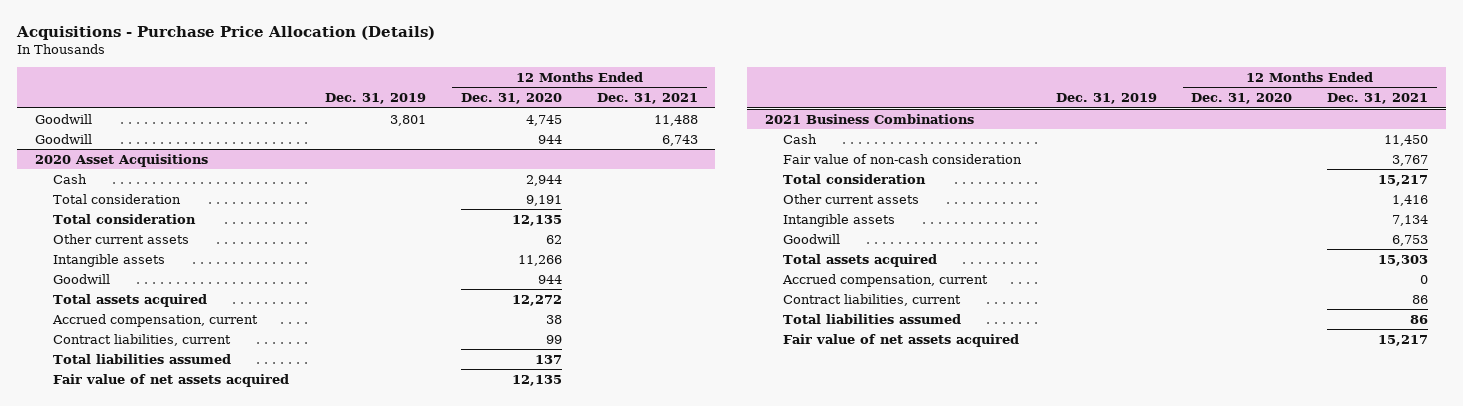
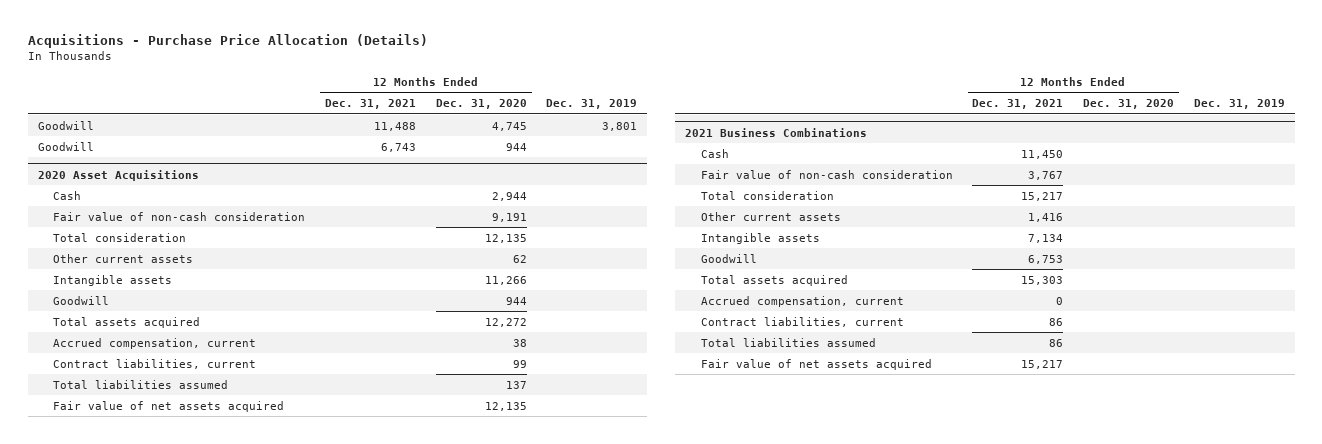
- | Dec. 31, 2019 | 12 Months Ended Dec. 31, 2020 | 12 Months Ended Dec. 31, 2021
+ | 12 Months Ended Dec. 31, 2021 | 12 Months Ended Dec. 31, 2020 | Dec. 31, 2019
@ 2020 Asset Acquisitions
- Total consideration | | 9,191 |
+ Fair value of non-cash consideration | | 9,191 |

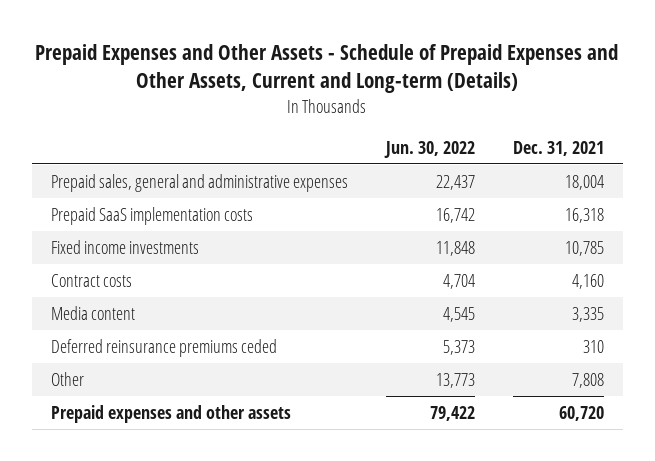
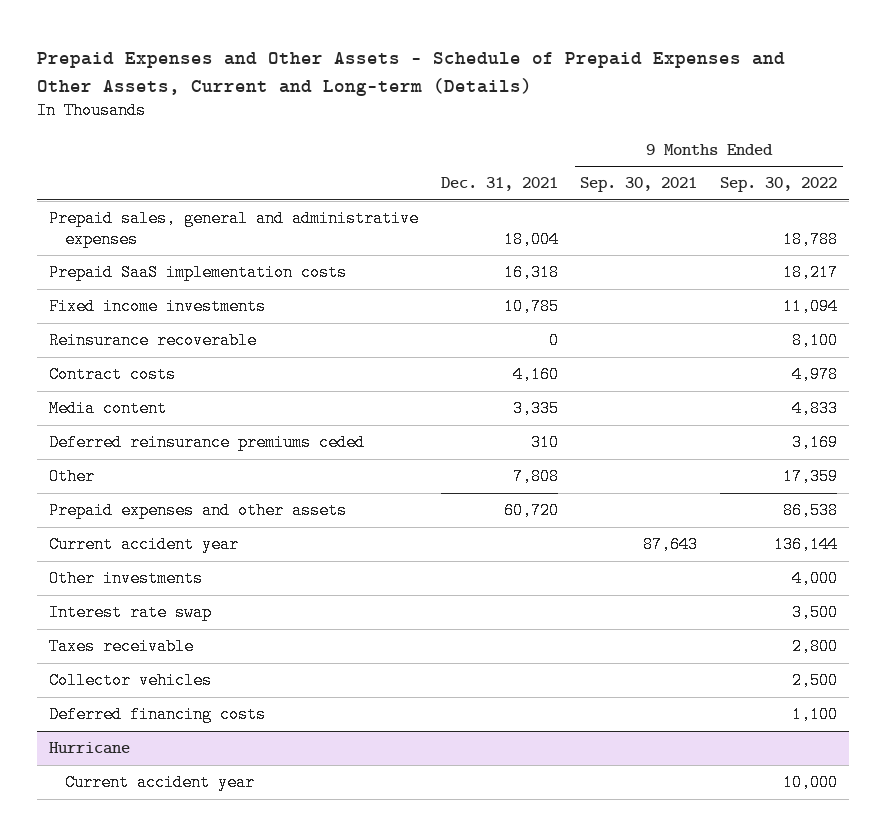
- | Jun. 30, 2022 | Dec. 31, 2021
+ | Dec. 31, 2021 | 9 Months Ended Sep. 30, 2021 | 9 Months Ended Sep. 30, 2022
+ Reinsurance recoverable | 0 | | 8,100
+ Current accident year | | 87,643 | 136,144
+ Other investments | | | 4,000
+ Interest rate swap | | | 3,500
+ Taxes receivable | | | 2,800
+ Collector vehicles | | | 2,500
+ Deferred financing costs | | | 1,100
+ Hurricane
+ Current accident year | | | 10,000

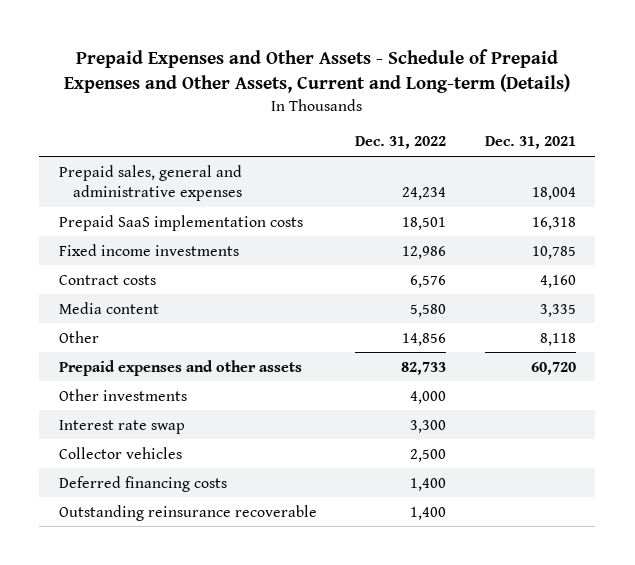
- | Dec. 31, 2021 | 9 Months Ended Sep. 30, 2021 | 9 Months Ended Sep. 30, 2022
+ | Dec. 31, 2022 | Dec. 31, 2021
- Reinsurance recoverable | 0 | | 8,100
- Deferred reinsurance premiums ceded | 310 | | 3,169
- Other | 7,808 | | 17,359
+ Other | 14,856 | 8,118
- Current accident year | | 87,643 | 136,144
- Taxes receivable | | | 2,800
- Hurricane
- Current accident year | | | 10,000
+ Outstanding reinsurance recoverable | 1,400 |

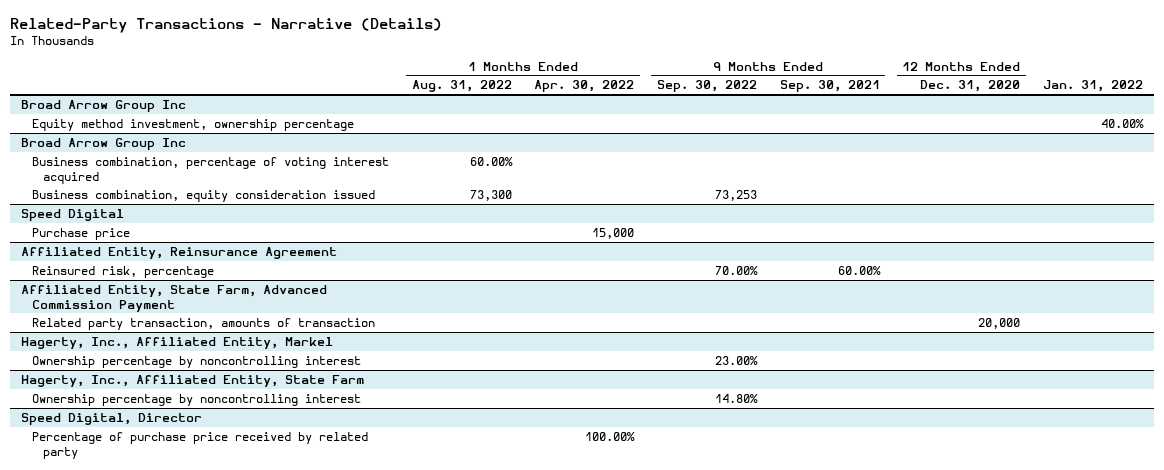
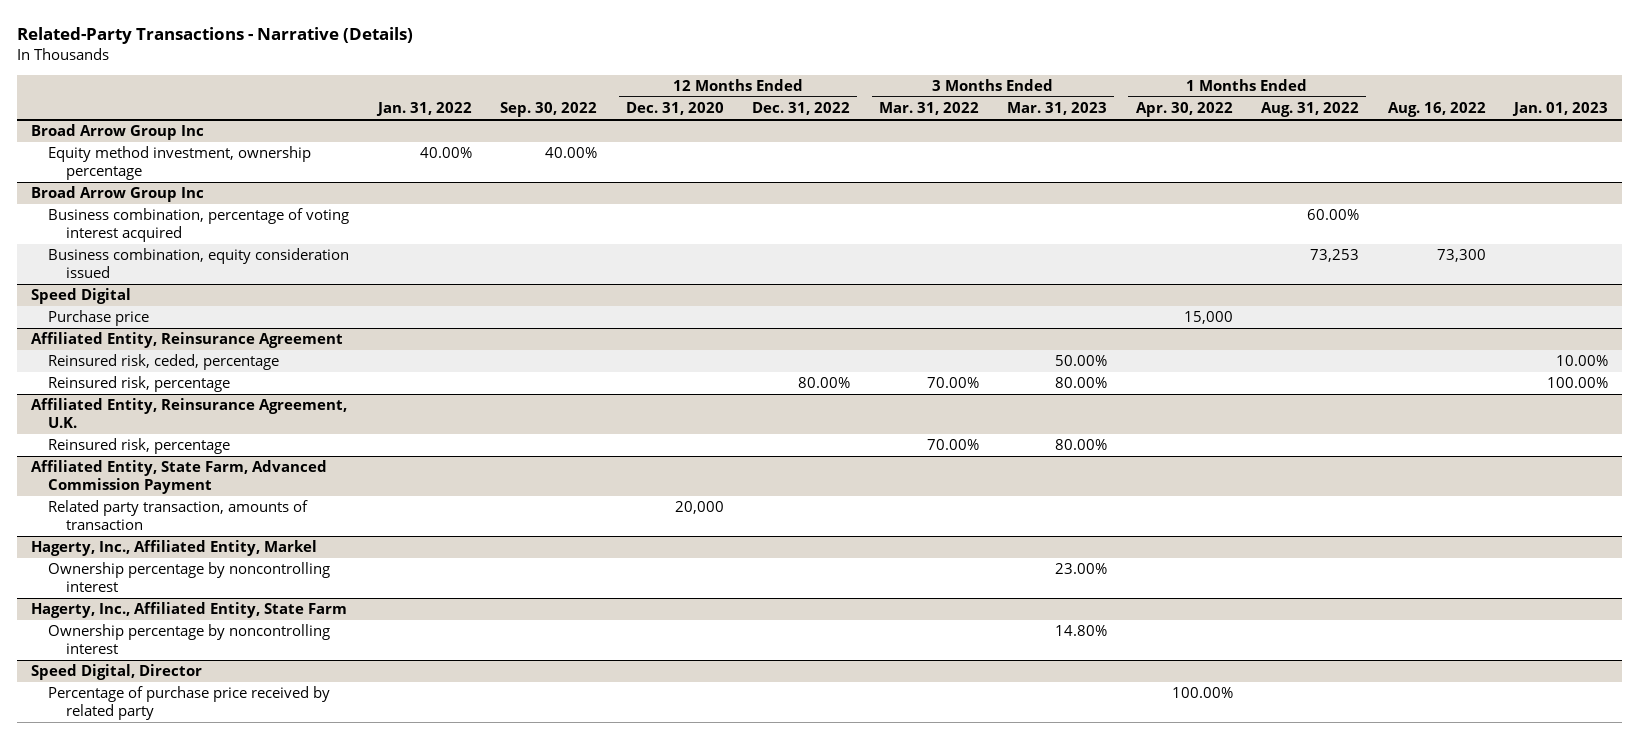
- | 1 Months Ended Aug. 31, 2022 | 1 Months Ended Apr. 30, 2022 | 9 Months Ended Sep. 30, 2022 | 9 Months Ended Sep. 30, 2021 | 12 Months Ended Dec. 31, 2020 | Jan. 31, 2022
+ | Jan. 31, 2022 | Sep. 30, 2022 | 12 Months Ended Dec. 31, 2020 | 12 Months Ended Dec. 31, 2022 | 3 Months Ended Mar. 31, 2022 | 3 Months Ended Mar. 31, 2023 | 1 Months Ended Apr. 30, 2022 | 1 Months Ended Aug. 31, 2022 | Aug. 16, 2022 | Jan. 01, 2023
@ Broad Arrow Group Inc
- Business combination, equity consideration issued | 73,300 | | 73,253 | | |
+ Business combination, equity consideration issued | | | | | | | | 73,253 | 73,300 |
@ Affiliated Entity, Reinsurance Agreement
+ Reinsured risk, ceded, percentage | | | | | | 50.00% | | | | 10.00%
+ Affiliated Entity, Reinsurance Agreement, U.K.
+ Reinsured risk, percentage | | | | | 70.00% | 80.00% | | | |

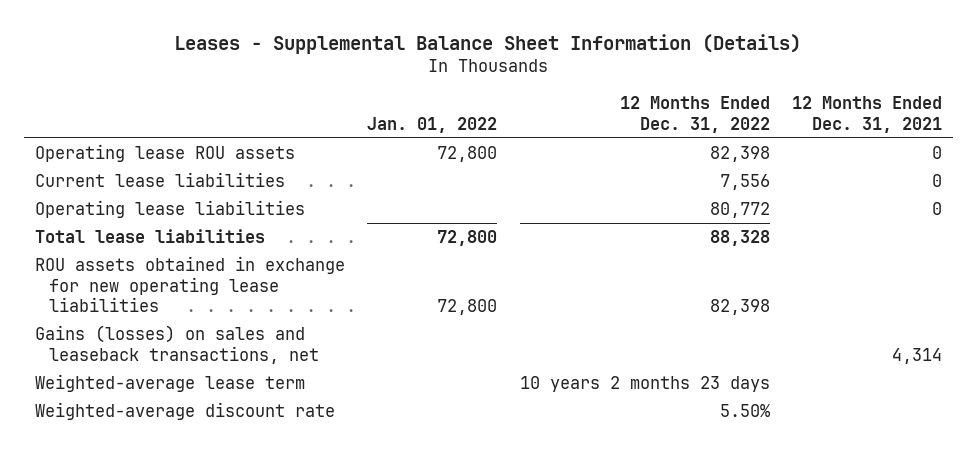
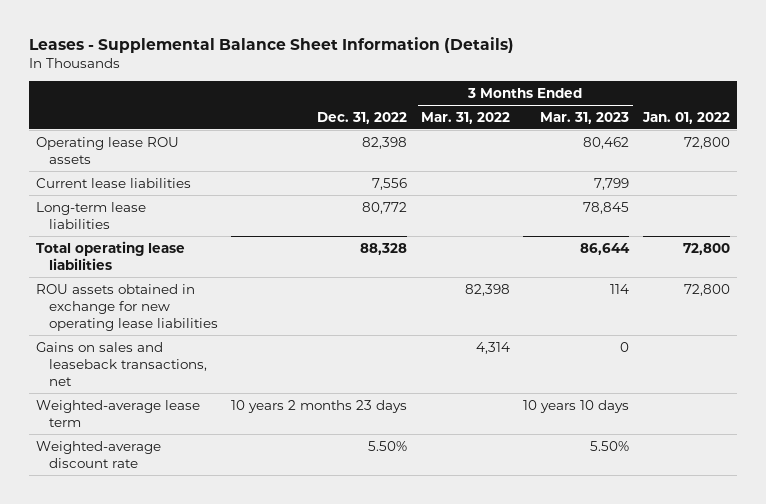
- | Jan. 01, 2022 | 12 Months Ended Dec. 31, 2022 | 12 Months Ended Dec. 31, 2021
+ | Dec. 31, 2022 | 3 Months Ended Mar. 31, 2022 | 3 Months Ended Mar. 31, 2023 | Jan. 01, 2022
- Operating lease liabilities | | 80,772 | 0
- Total lease liabilities | 72,800 | 88,328 |
+ Long-term lease liabilities | 80,772 | | 78,845 |
+ Total operating lease liabilities | 88,328 | | 86,644 | 72,800
- Gains (losses) on sales and leaseback transactions, net | | | 4,314
+ Gains on sales and leaseback transactions, net | | 4,314 | 0 |

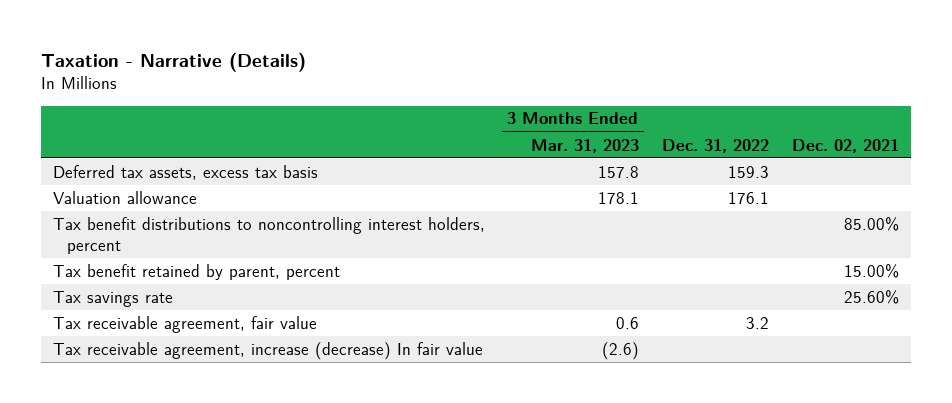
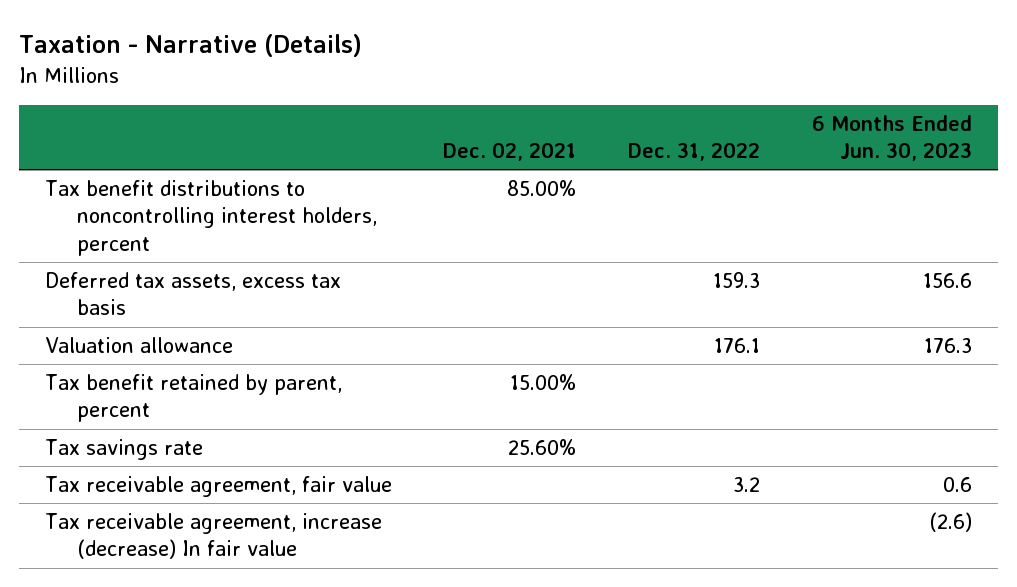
- | 3 Months Ended Mar. 31, 2023 | Dec. 31, 2022 | Dec. 02, 2021
+ | Dec. 02, 2021 | Dec. 31, 2022 | 6 Months Ended Jun. 30, 2023
moved up: Tax benefit distributions to noncontrolling interest holders, percent | 85.00% | |

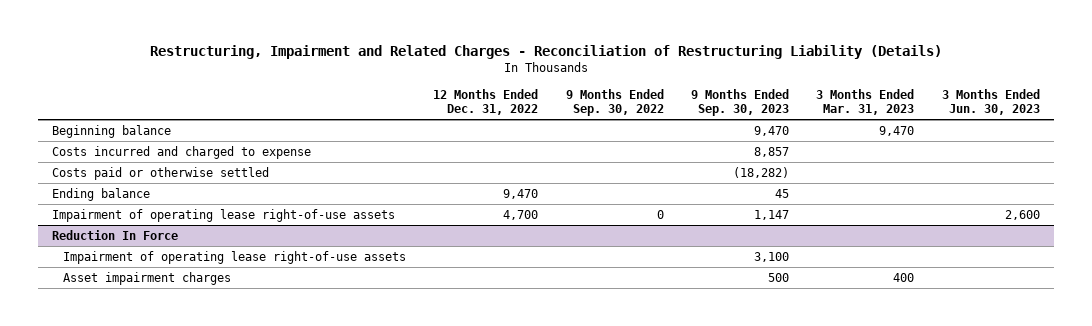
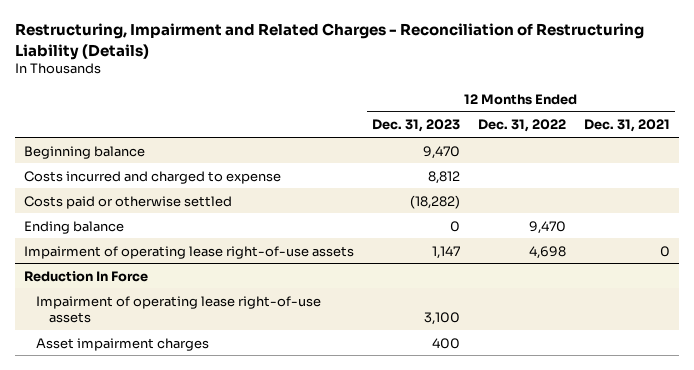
- | 12 Months Ended Dec. 31, 2022 | 9 Months Ended Sep. 30, 2022 | 9 Months Ended Sep. 30, 2023 | 3 Months Ended Mar. 31, 2023 | 3 Months Ended Jun. 30, 2023
+ | 12 Months Ended Dec. 31, 2023 | 12 Months Ended Dec. 31, 2022 | 12 Months Ended Dec. 31, 2021
- Impairment of operating lease right-of-use assets | 4,700 | 0 | 1,147 | | 2,600
+ Impairment of operating lease right-of-use assets | 1,147 | 4,698 | 0

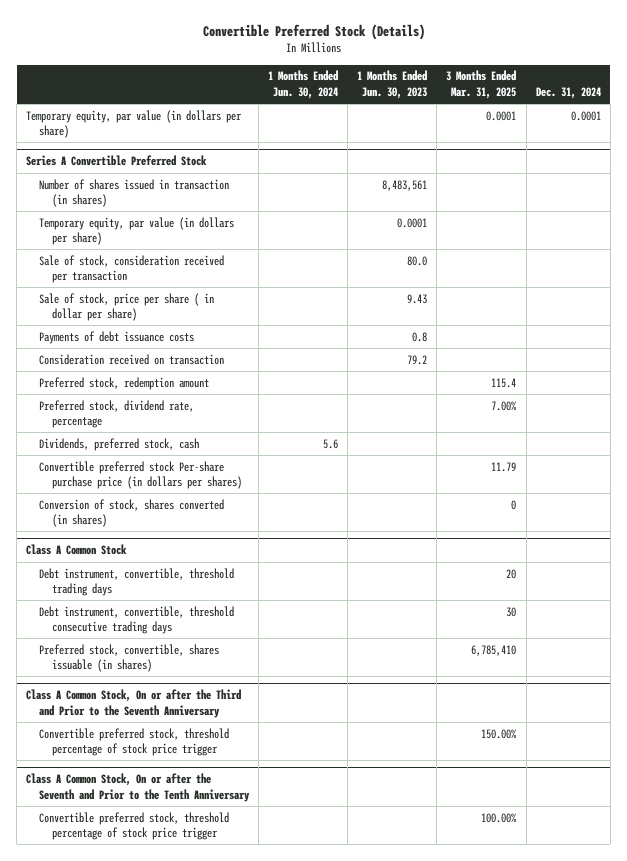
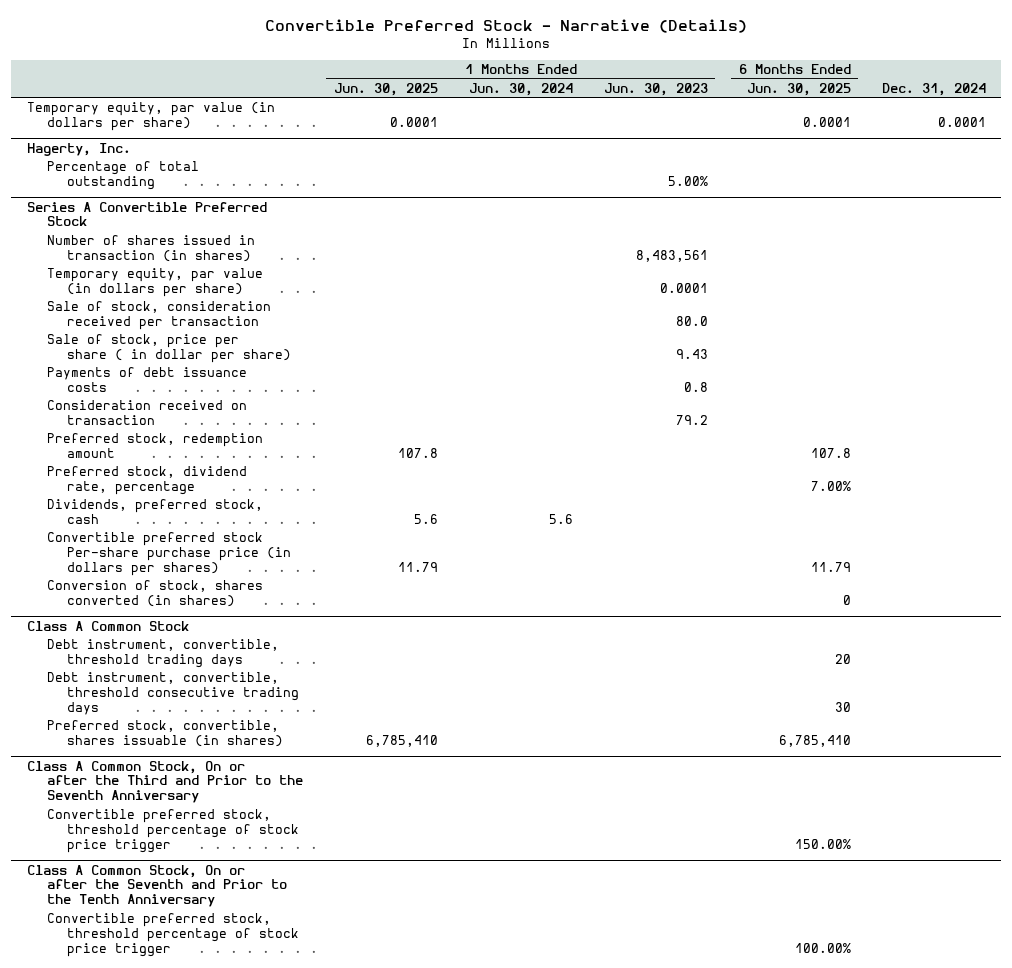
- Convertible Preferred Stock (Details)
+ Convertible Preferred Stock - Narrative (Details)
- | 1 Months Ended Jun. 30, 2024 | 1 Months Ended Jun. 30, 2023 | 3 Months Ended Mar. 31, 2025 | Dec. 31, 2024
+ | 1 Months Ended Jun. 30, 2025 | 1 Months Ended Jun. 30, 2024 | 1 Months Ended Jun. 30, 2023 | 6 Months Ended Jun. 30, 2025 | Dec. 31, 2024
+ Hagerty, Inc.
+ Percentage of total outstanding | | | 5.00% | |

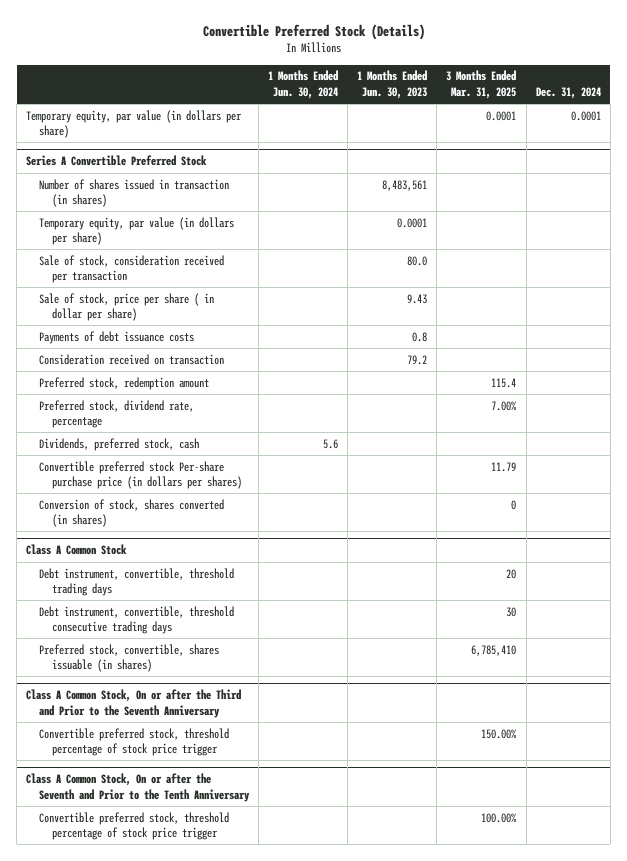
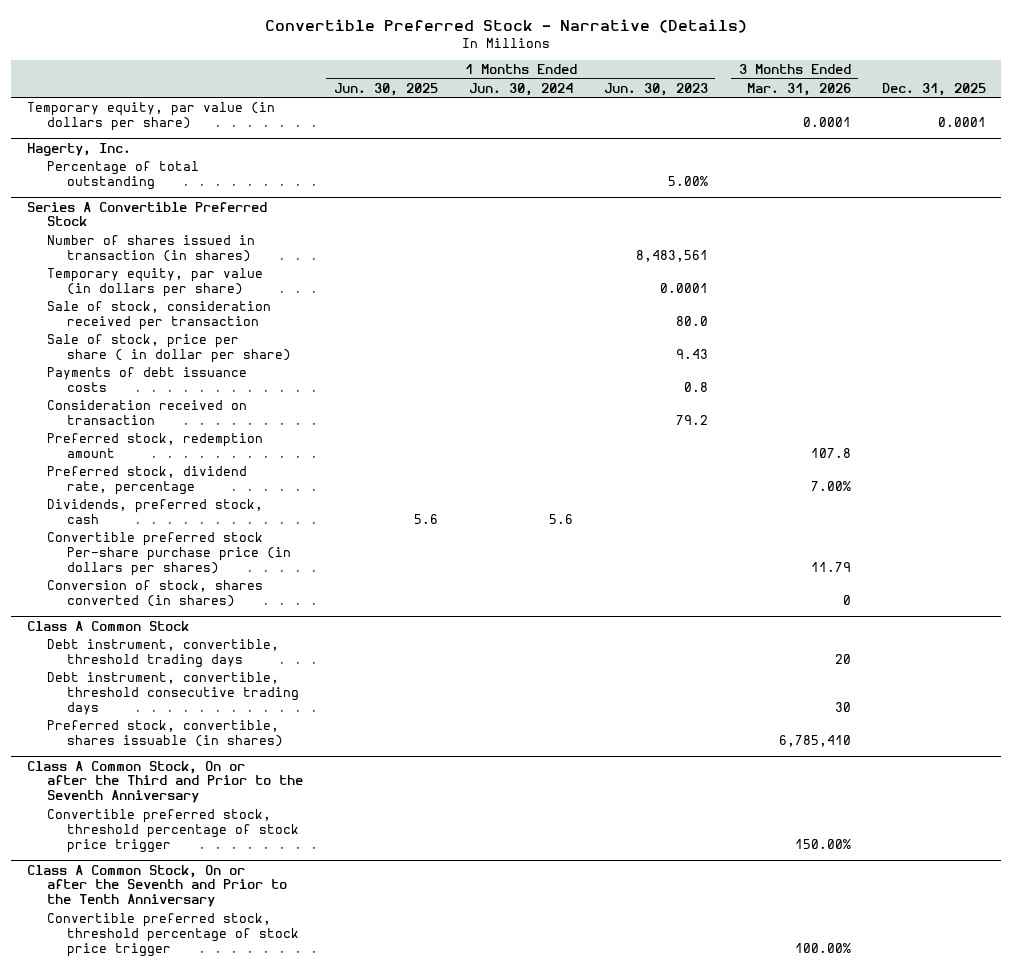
- Convertible Preferred Stock (Details)
+ Convertible Preferred Stock - Narrative (Details)
- | 1 Months Ended Jun. 30, 2024 | 1 Months Ended Jun. 30, 2023 | 3 Months Ended Mar. 31, 2025 | Dec. 31, 2024
+ | 1 Months Ended Jun. 30, 2025 | 1 Months Ended Jun. 30, 2024 | 1 Months Ended Jun. 30, 2023 | 3 Months Ended Mar. 31, 2026 | Dec. 31, 2025
+ Hagerty, Inc.
+ Percentage of total outstanding | | | 5.00% | |

